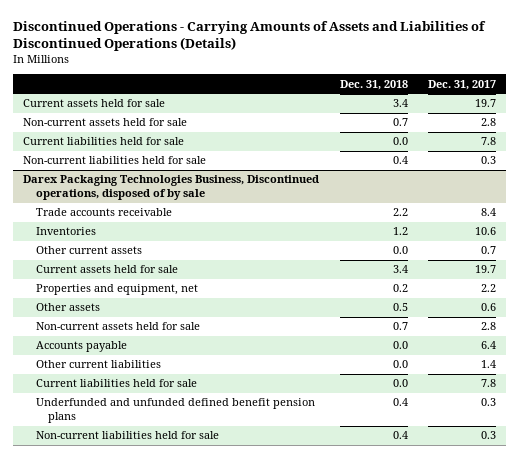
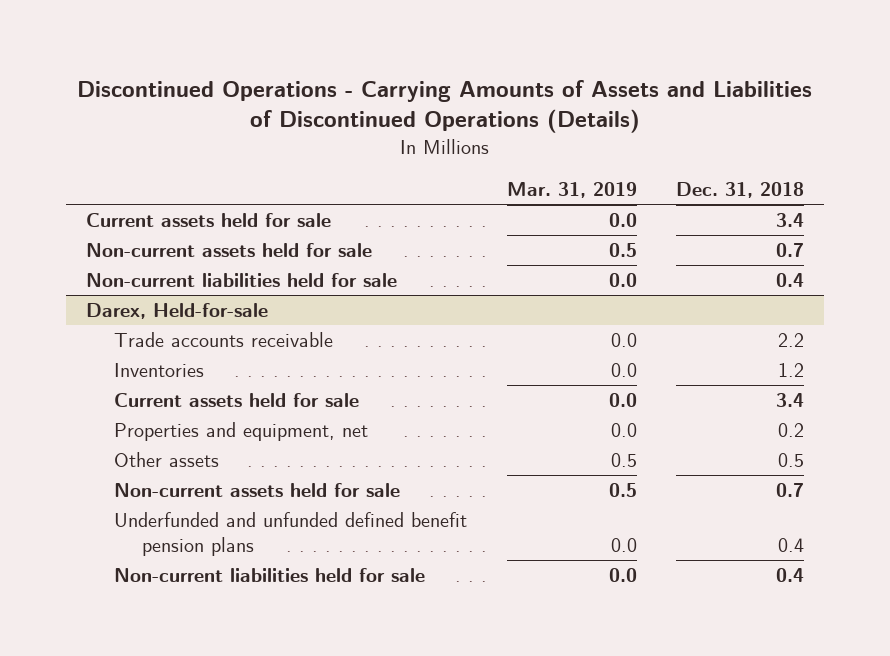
- | Dec. 31, 2018 | Dec. 31, 2017
+ | Mar. 31, 2019 | Dec. 31, 2018
- Current liabilities held for sale | 0.0 | 7.8
- Darex Packaging Technologies Business, Discontinued operations, disposed of by sale
+ Darex, Held-for-sale
- Other current assets | 0.0 | 0.7
- Accounts payable | 0.0 | 6.4
- Other current liabilities | 0.0 | 1.4
- Current liabilities held for sale | 0.0 | 7.8

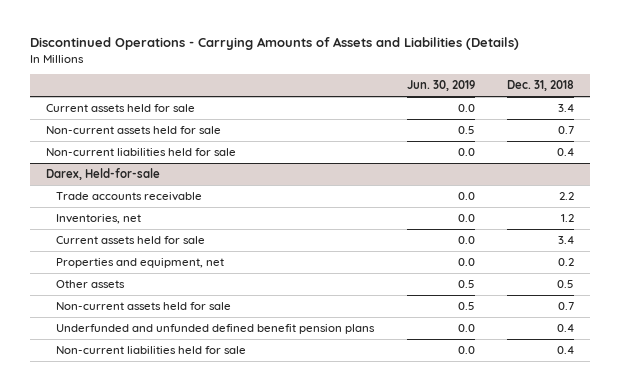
- Discontinued Operations - Carrying Amounts of Assets and Liabilities of Discontinued Operations (Details)
+ Discontinued Operations - Carrying Amounts of Assets and Liabilities (Details)
- | Mar. 31, 2019 | Dec. 31, 2018
+ | Jun. 30, 2019 | Dec. 31, 2018
@ Darex, Held-for-sale
- Inventories | 0.0 | 1.2
+ Inventories, net | 0.0 | 1.2

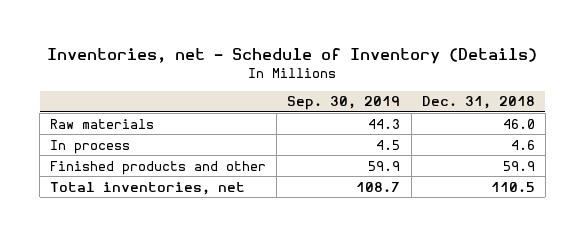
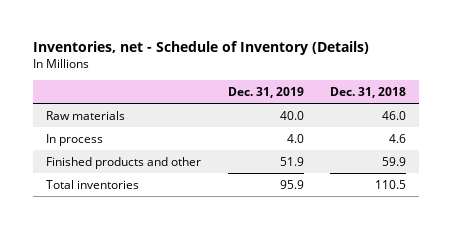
- | Sep. 30, 2019 | Dec. 31, 2018
+ | Dec. 31, 2019 | Dec. 31, 2018
- Total inventories, net | 108.7 | 110.5
+ Total inventories | 95.9 | 110.5

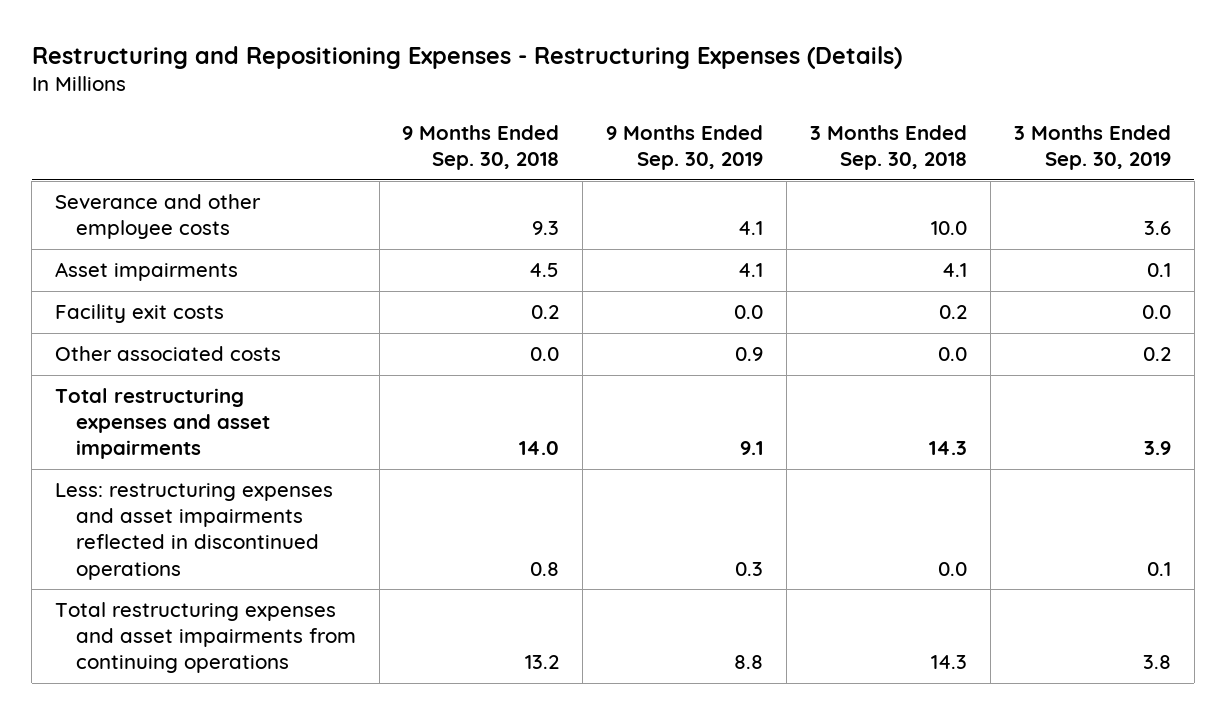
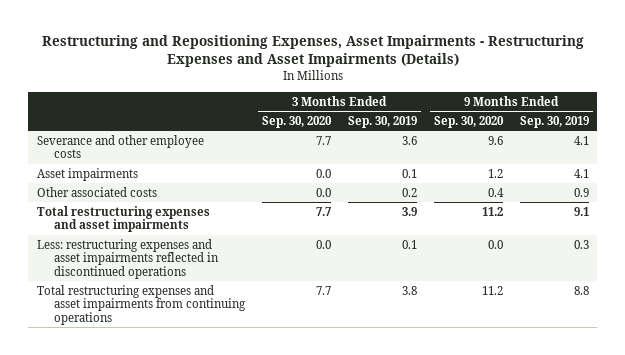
- Restructuring and Repositioning Expenses - Restructuring Expenses (Details)
+ Restructuring and Repositioning Expenses, Asset Impairments - Restructuring Expenses and Asset Impairments (Details)
- | 9 Months Ended Sep. 30, 2018 | 9 Months Ended Sep. 30, 2019 | 3 Months Ended Sep. 30, 2018 | 3 Months Ended Sep. 30, 2019
+ | 3 Months Ended Sep. 30, 2020 | 3 Months Ended Sep. 30, 2019 | 9 Months Ended Sep. 30, 2020 | 9 Months Ended Sep. 30, 2019
- Facility exit costs | 0.2 | 0.0 | 0.2 | 0.0

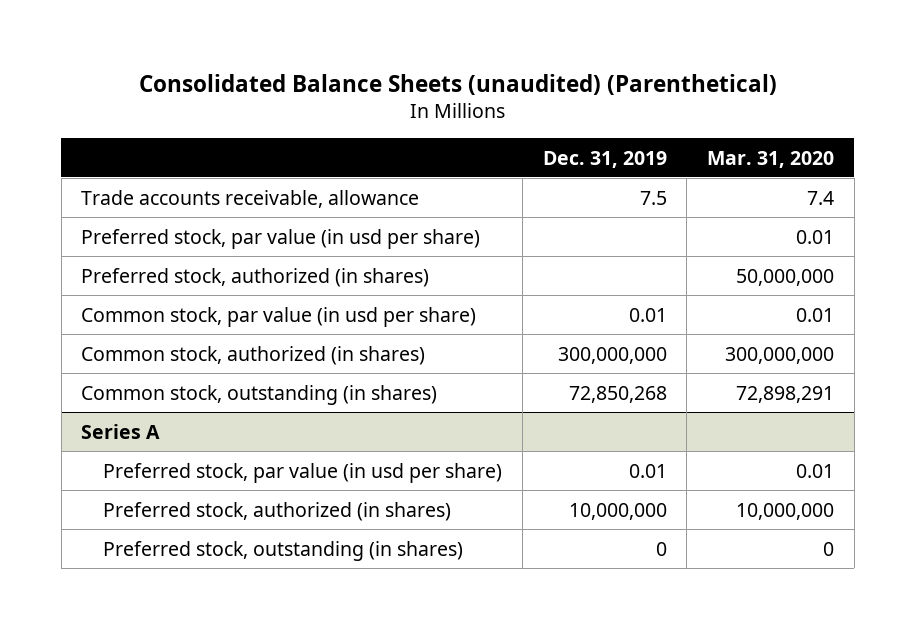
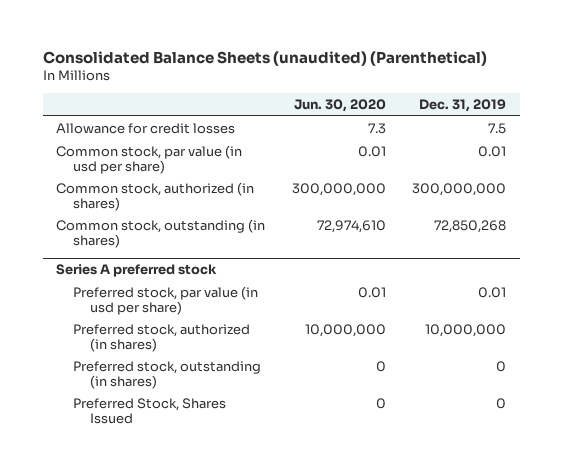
- | Dec. 31, 2019 | Mar. 31, 2020
+ | Jun. 30, 2020 | Dec. 31, 2019
- Trade accounts receivable, allowance | 7.5 | 7.4
- Preferred stock, par value (in usd per share) | | 0.01
- Preferred stock, authorized (in shares) | | 50,000,000
+ Allowance for credit losses | 7.3 | 7.5
- Series A
+ Series A preferred stock
+ Preferred Stock, Shares Issued | 0 | 0

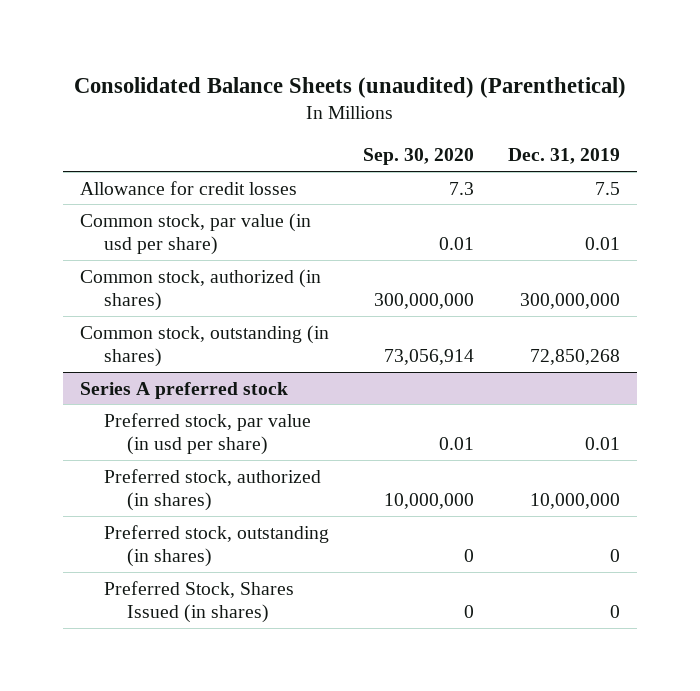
- | Jun. 30, 2020 | Dec. 31, 2019
+ | Sep. 30, 2020 | Dec. 31, 2019
@ Series A preferred stock
- Preferred Stock, Shares Issued | 0 | 0
+ Preferred Stock, Shares Issued (in shares) | 0 | 0

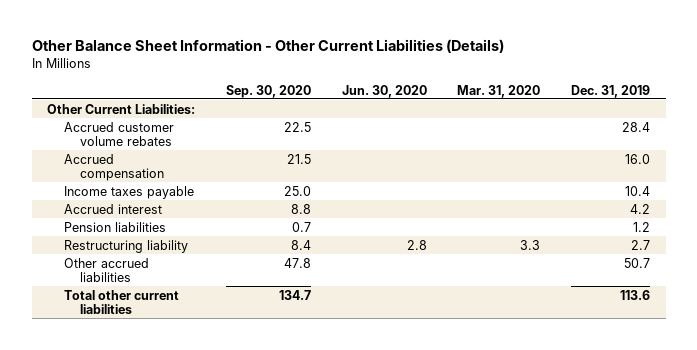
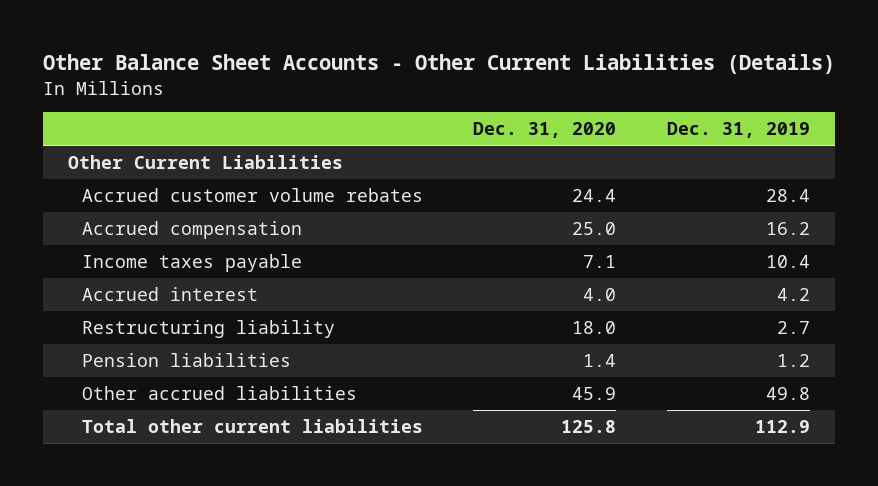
- Other Balance Sheet Information - Other Current Liabilities (Details)
+ Other Balance Sheet Accounts - Other Current Liabilities (Details)
- | Sep. 30, 2020 | Jun. 30, 2020 | Mar. 31, 2020 | Dec. 31, 2019
+ | Dec. 31, 2020 | Dec. 31, 2019
- Other Current Liabilities:
+ Other Current Liabilities
- Accrued compensation | 21.5 | | | 16.0
+ Accrued compensation | 25.0 | 16.2
- Other accrued liabilities | 47.8 | | | 50.7
- Total other current liabilities | 134.7 | | | 113.6
moved down: Pension liabilities | 1.4 | 1.2
+ Other accrued liabilities | 45.9 | 49.8
+ Total other current liabilities | 125.8 | 112.9

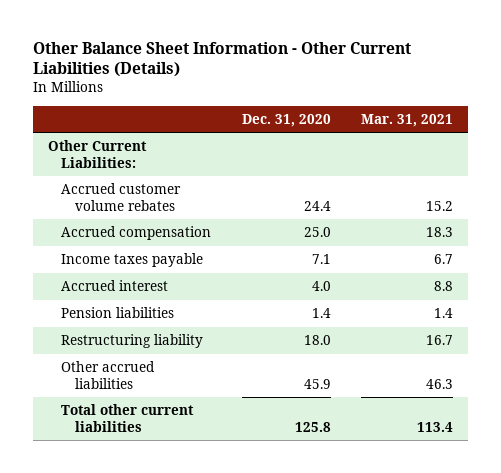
- Other Balance Sheet Accounts - Other Current Liabilities (Details)
+ Other Balance Sheet Information - Other Current Liabilities (Details)
- | Dec. 31, 2020 | Dec. 31, 2019
+ | Dec. 31, 2020 | Mar. 31, 2021
- Other Current Liabilities
+ Other Current Liabilities:
moved down: Restructuring liability | 18.0 | 16.7

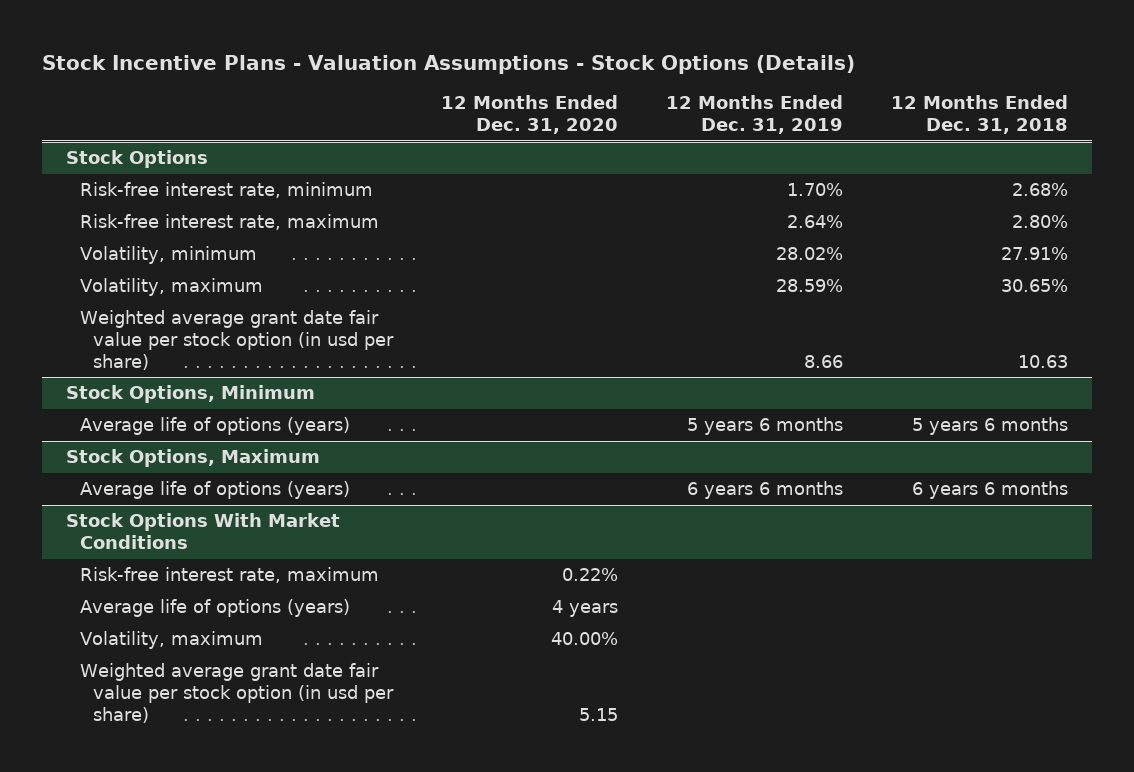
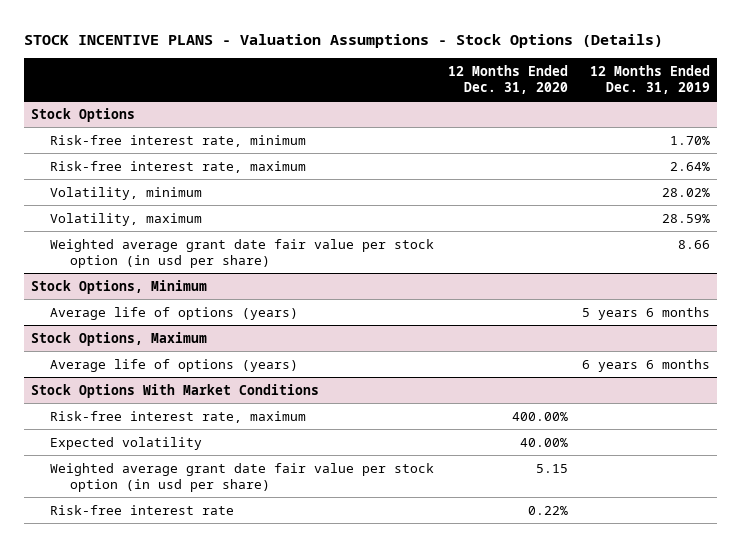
- Stock Incentive Plans - Valuation Assumptions - Stock Options (Details)
+ STOCK INCENTIVE PLANS - Valuation Assumptions - Stock Options (Details)
- | 12 Months Ended Dec. 31, 2020 | 12 Months Ended Dec. 31, 2019 | 12 Months Ended Dec. 31, 2018
+ | 12 Months Ended Dec. 31, 2020 | 12 Months Ended Dec. 31, 2019
@ Stock Options With Market Conditions
- Risk-free interest rate, maximum | 0.22% | |
- Average life of options (years) | 4 years | |
- Volatility, maximum | 40.00% | |
+ Risk-free interest rate, maximum | 400.00% |
+ Expected volatility | 40.00% |
+ Risk-free interest rate | 0.22% |

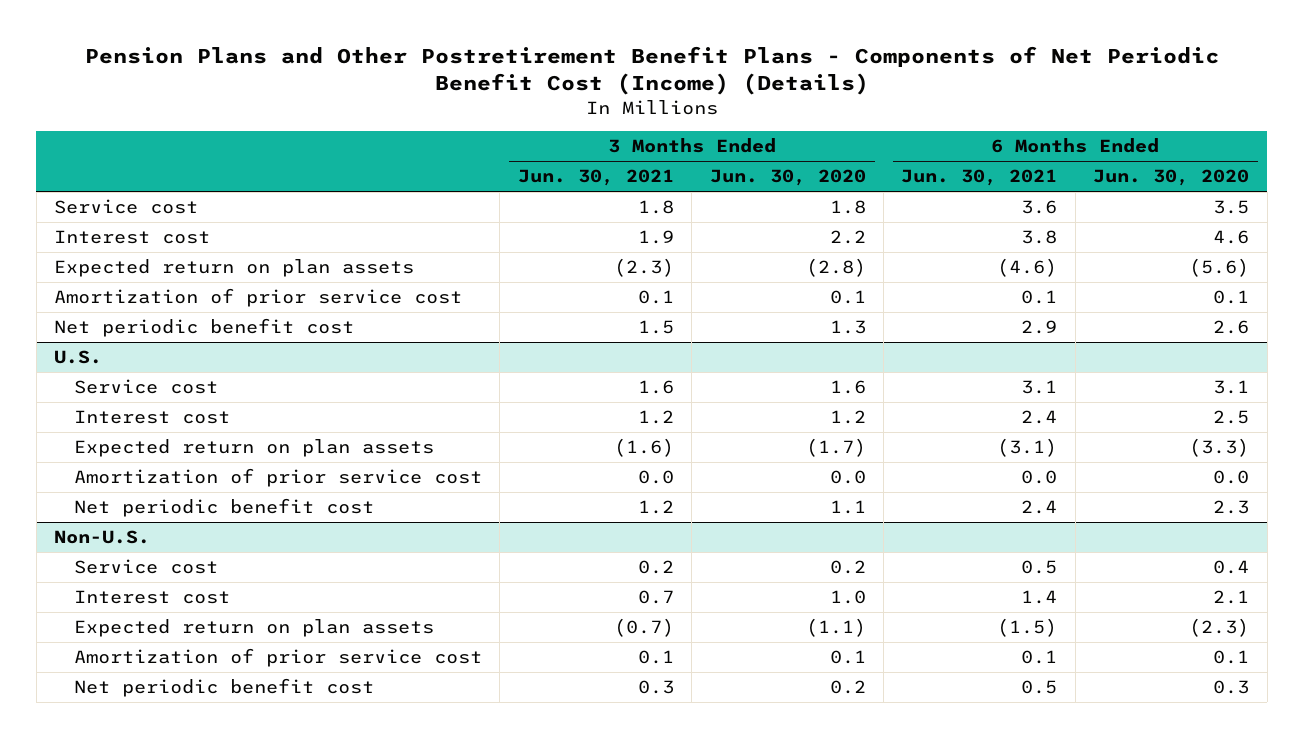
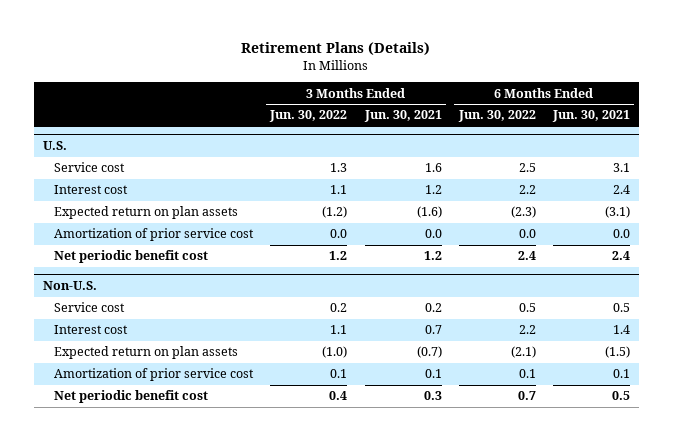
- Pension Plans and Other Postretirement Benefit Plans - Components of Net Periodic Benefit Cost (Income) (Details)
+ Retirement Plans (Details)
- | 3 Months Ended Jun. 30, 2021 | 3 Months Ended Jun. 30, 2020 | 6 Months Ended Jun. 30, 2021 | 6 Months Ended Jun. 30, 2020
+ | 3 Months Ended Jun. 30, 2022 | 3 Months Ended Jun. 30, 2021 | 6 Months Ended Jun. 30, 2022 | 6 Months Ended Jun. 30, 2021
- Service cost | 1.8 | 1.8 | 3.6 | 3.5
- Interest cost | 1.9 | 2.2 | 3.8 | 4.6
- Expected return on plan assets | (2.3) | (2.8) | (4.6) | (5.6)
- Amortization of prior service cost | 0.1 | 0.1 | 0.1 | 0.1
- Net periodic benefit cost | 1.5 | 1.3 | 2.9 | 2.6

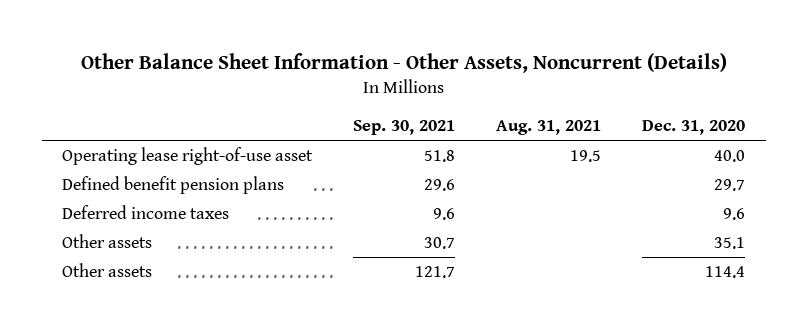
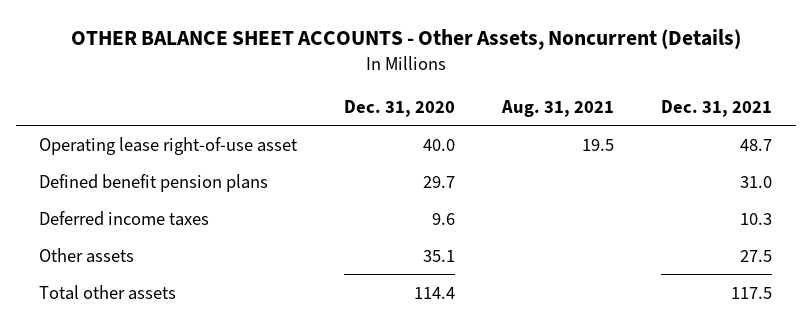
- Other Balance Sheet Information - Other Assets, Noncurrent (Details)
+ OTHER BALANCE SHEET ACCOUNTS - Other Assets, Noncurrent (Details)
- | Sep. 30, 2021 | Aug. 31, 2021 | Dec. 31, 2020
+ | Dec. 31, 2020 | Aug. 31, 2021 | Dec. 31, 2021
- Other assets | 121.7 | | 114.4
+ Total other assets | 114.4 | | 117.5

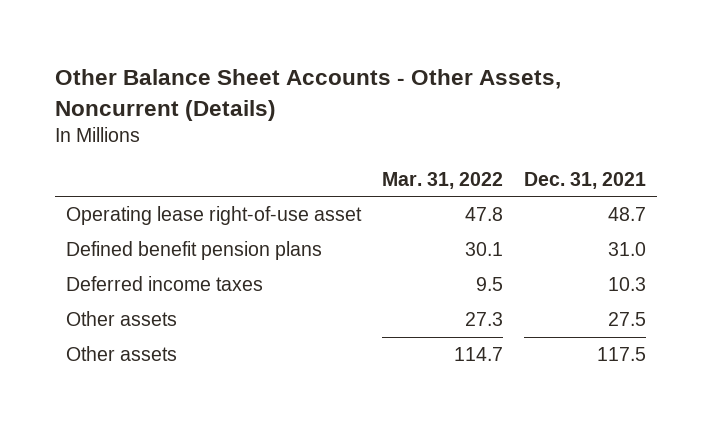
- OTHER BALANCE SHEET ACCOUNTS - Other Assets, Noncurrent (Details)
+ Other Balance Sheet Accounts - Other Assets, Noncurrent (Details)
- | Dec. 31, 2020 | Aug. 31, 2021 | Dec. 31, 2021
+ | Mar. 31, 2022 | Dec. 31, 2021
- Total other assets | 114.4 | | 117.5
+ Other assets | 114.7 | 117.5

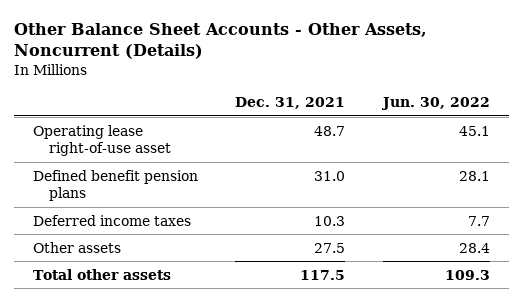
- | Mar. 31, 2022 | Dec. 31, 2021
+ | Dec. 31, 2021 | Jun. 30, 2022
- Other assets | 114.7 | 117.5
+ Total other assets | 117.5 | 109.3

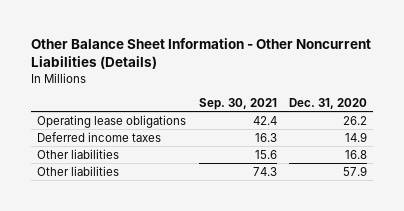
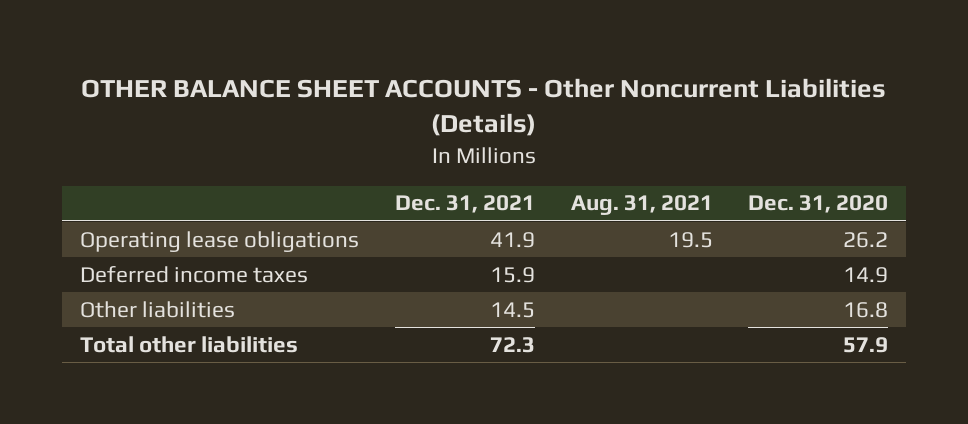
- Other Balance Sheet Information - Other Noncurrent Liabilities (Details)
+ OTHER BALANCE SHEET ACCOUNTS - Other Noncurrent Liabilities (Details)
- | Sep. 30, 2021 | Dec. 31, 2020
+ | Dec. 31, 2021 | Aug. 31, 2021 | Dec. 31, 2020
- Other liabilities | 74.3 | 57.9
+ Total other liabilities | 72.3 | | 57.9

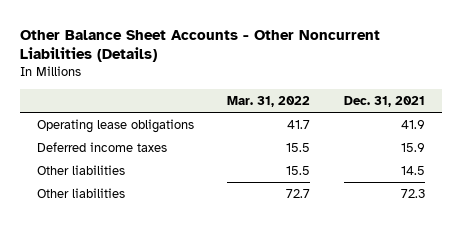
- OTHER BALANCE SHEET ACCOUNTS - Other Noncurrent Liabilities (Details)
+ Other Balance Sheet Accounts - Other Noncurrent Liabilities (Details)
- | Dec. 31, 2021 | Aug. 31, 2021 | Dec. 31, 2020
+ | Mar. 31, 2022 | Dec. 31, 2021
- Total other liabilities | 72.3 | | 57.9
+ Other liabilities | 72.7 | 72.3

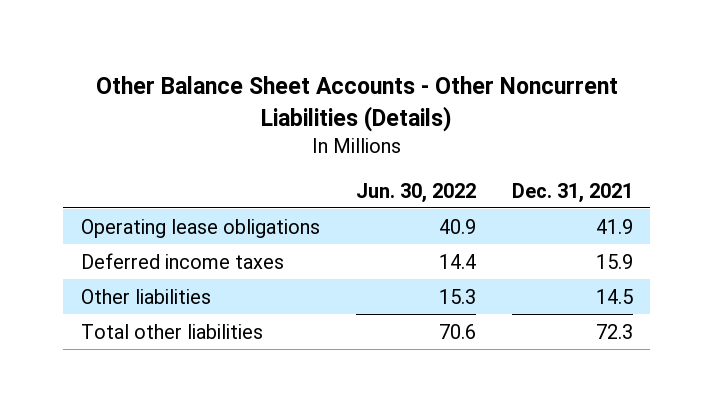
- | Mar. 31, 2022 | Dec. 31, 2021
+ | Jun. 30, 2022 | Dec. 31, 2021
- Other liabilities | 72.7 | 72.3
+ Total other liabilities | 70.6 | 72.3

